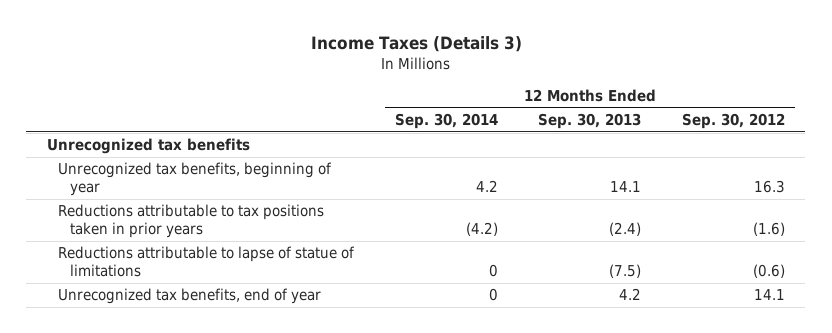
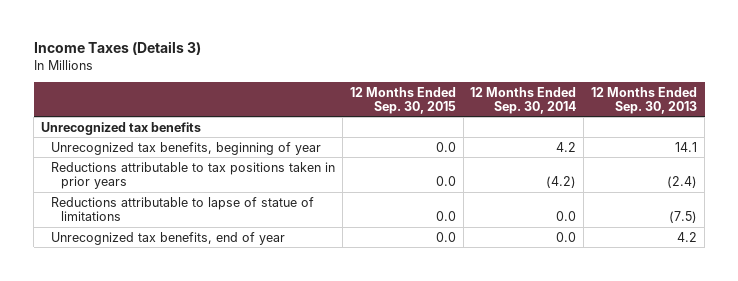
- | 12 Months Ended Sep. 30, 2014 | 12 Months Ended Sep. 30, 2013 | 12 Months Ended Sep. 30, 2012
+ | 12 Months Ended Sep. 30, 2015 | 12 Months Ended Sep. 30, 2014 | 12 Months Ended Sep. 30, 2013
- Reductions attributable to lapse of statue of limitations | 0 | (7.5) | (0.6)
- Unrecognized tax benefits, end of year | 0 | 4.2 | 14.1
+ Reductions attributable to lapse of statue of limitations | 0.0 | 0.0 | (7.5)
+ Unrecognized tax benefits, end of year | 0.0 | 0.0 | 4.2

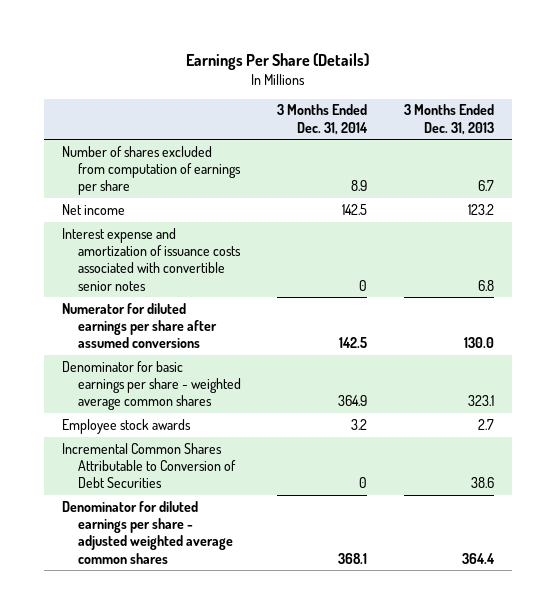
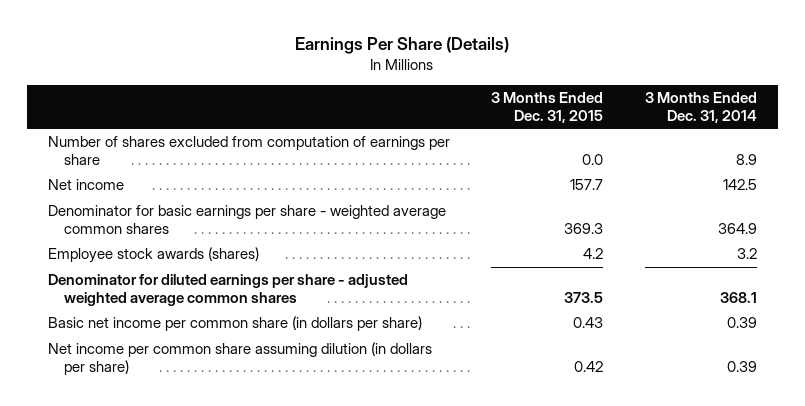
- | 3 Months Ended Dec. 31, 2014 | 3 Months Ended Dec. 31, 2013
+ | 3 Months Ended Dec. 31, 2015 | 3 Months Ended Dec. 31, 2014
- Interest expense and amortization of issuance costs associated with convertible senior notes | 0 | 6.8
- Numerator for diluted earnings per share after assumed conversions | 142.5 | 130.0
- Employee stock awards | 3.2 | 2.7
- Incremental Common Shares Attributable to Conversion of Debt Securities | 0 | 38.6
+ Employee stock awards (shares) | 4.2 | 3.2
+ Basic net income per common share (in dollars per share) | 0.43 | 0.39
+ Net income per common share assuming dilution (in dollars per share) | 0.42 | 0.39

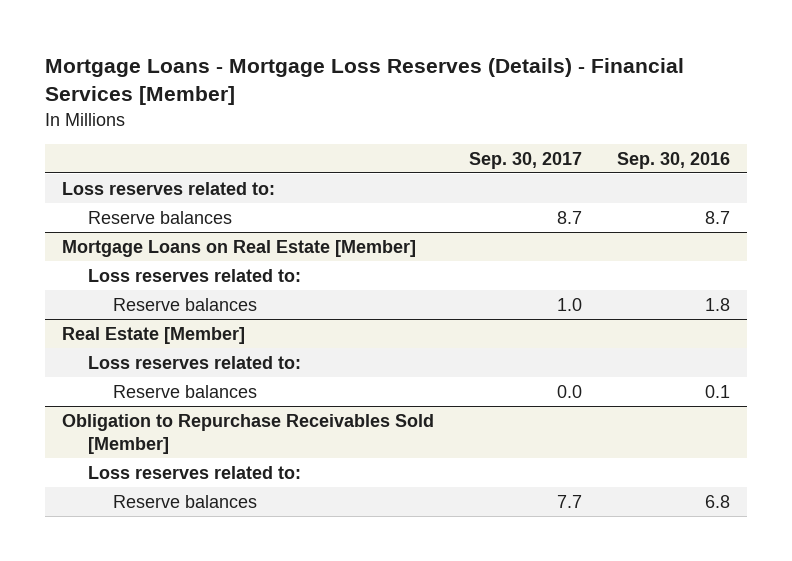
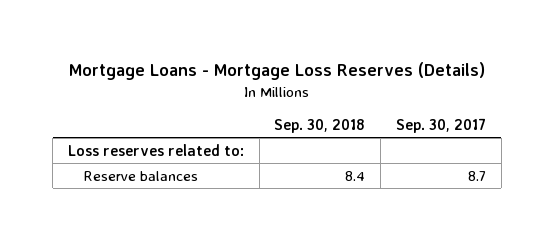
- Mortgage Loans - Mortgage Loss Reserves (Details) - Financial Services [Member]
+ Mortgage Loans - Mortgage Loss Reserves (Details)
- | Sep. 30, 2017 | Sep. 30, 2016
+ | Sep. 30, 2018 | Sep. 30, 2017
- Mortgage Loans on Real Estate [Member]
- Loss reserves related to:
- Reserve balances | 1.0 | 1.8
- Real Estate [Member]
- Loss reserves related to:
- Reserve balances | 0.0 | 0.1
- Obligation to Repurchase Receivables Sold [Member]
- Loss reserves related to:
- Reserve balances | 7.7 | 6.8

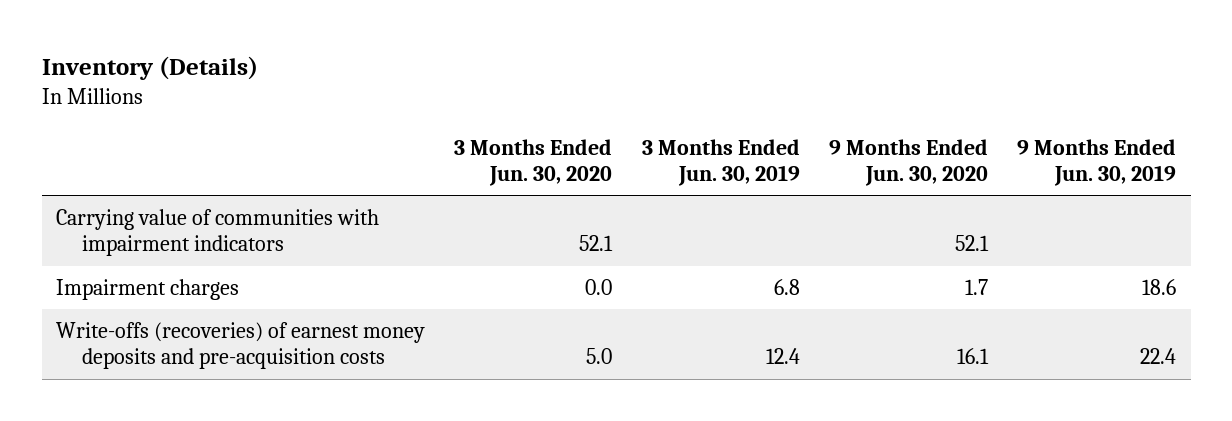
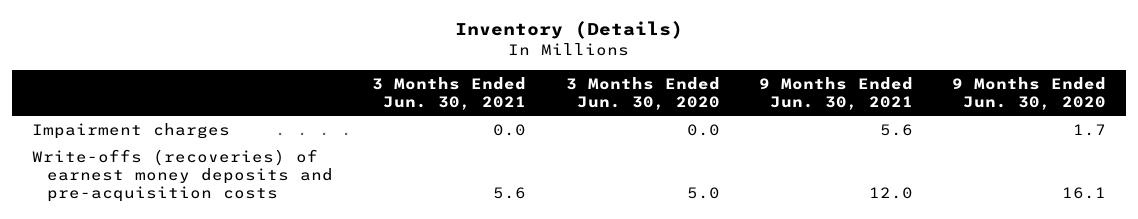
- | 3 Months Ended Jun. 30, 2020 | 3 Months Ended Jun. 30, 2019 | 9 Months Ended Jun. 30, 2020 | 9 Months Ended Jun. 30, 2019
+ | 3 Months Ended Jun. 30, 2021 | 3 Months Ended Jun. 30, 2020 | 9 Months Ended Jun. 30, 2021 | 9 Months Ended Jun. 30, 2020
- Carrying value of communities with impairment indicators | 52.1 | | 52.1 |

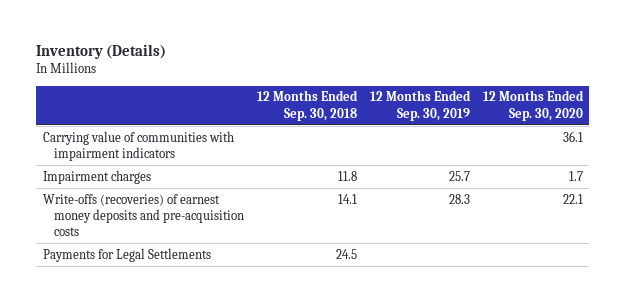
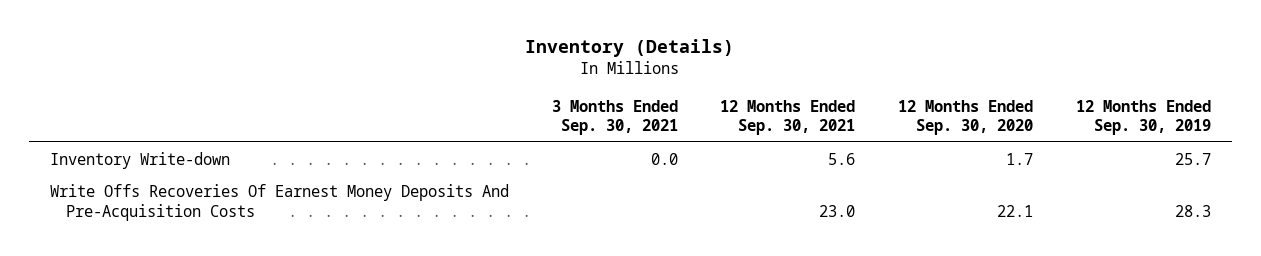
- | 12 Months Ended Sep. 30, 2018 | 12 Months Ended Sep. 30, 2019 | 12 Months Ended Sep. 30, 2020
+ | 3 Months Ended Sep. 30, 2021 | 12 Months Ended Sep. 30, 2021 | 12 Months Ended Sep. 30, 2020 | 12 Months Ended Sep. 30, 2019
- Carrying value of communities with impairment indicators | | | 36.1
- Impairment charges | 11.8 | 25.7 | 1.7
- Write-offs (recoveries) of earnest money deposits and pre-acquisition costs | 14.1 | 28.3 | 22.1
- Payments for Legal Settlements | 24.5 | |
+ Inventory Write-down | 0.0 | 5.6 | 1.7 | 25.7
+ Write Offs Recoveries Of Earnest Money Deposits And Pre-Acquisition Costs | | 23.0 | 22.1 | 28.3

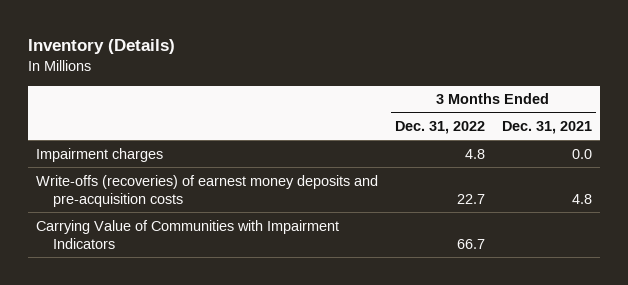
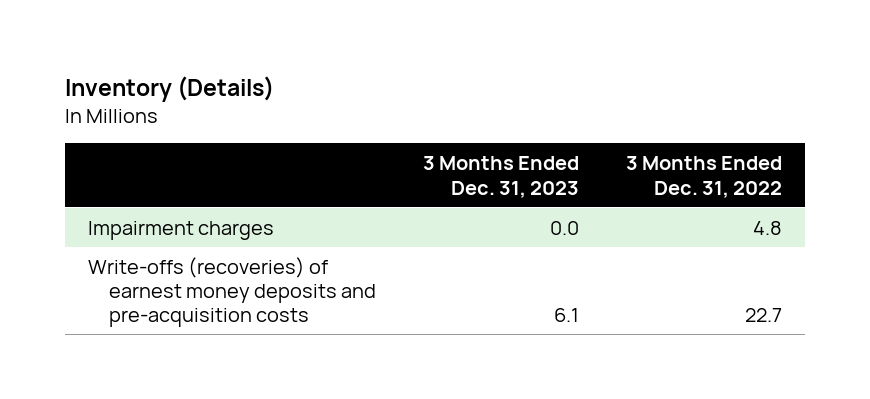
- | 3 Months Ended Dec. 31, 2022 | 3 Months Ended Dec. 31, 2021
+ | 3 Months Ended Dec. 31, 2023 | 3 Months Ended Dec. 31, 2022
- Carrying Value of Communities with Impairment Indicators | 66.7 |

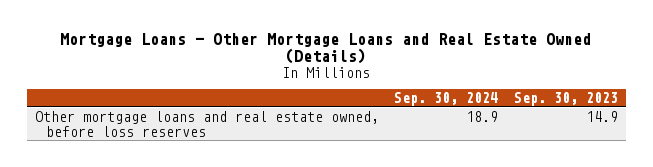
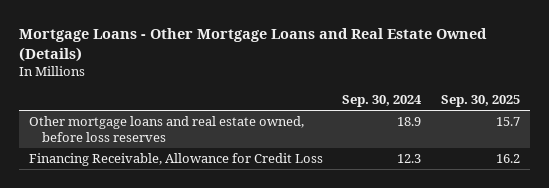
- | Sep. 30, 2024 | Sep. 30, 2023
+ | Sep. 30, 2024 | Sep. 30, 2025
+ Financing Receivable, Allowance for Credit Loss | 12.3 | 16.2

